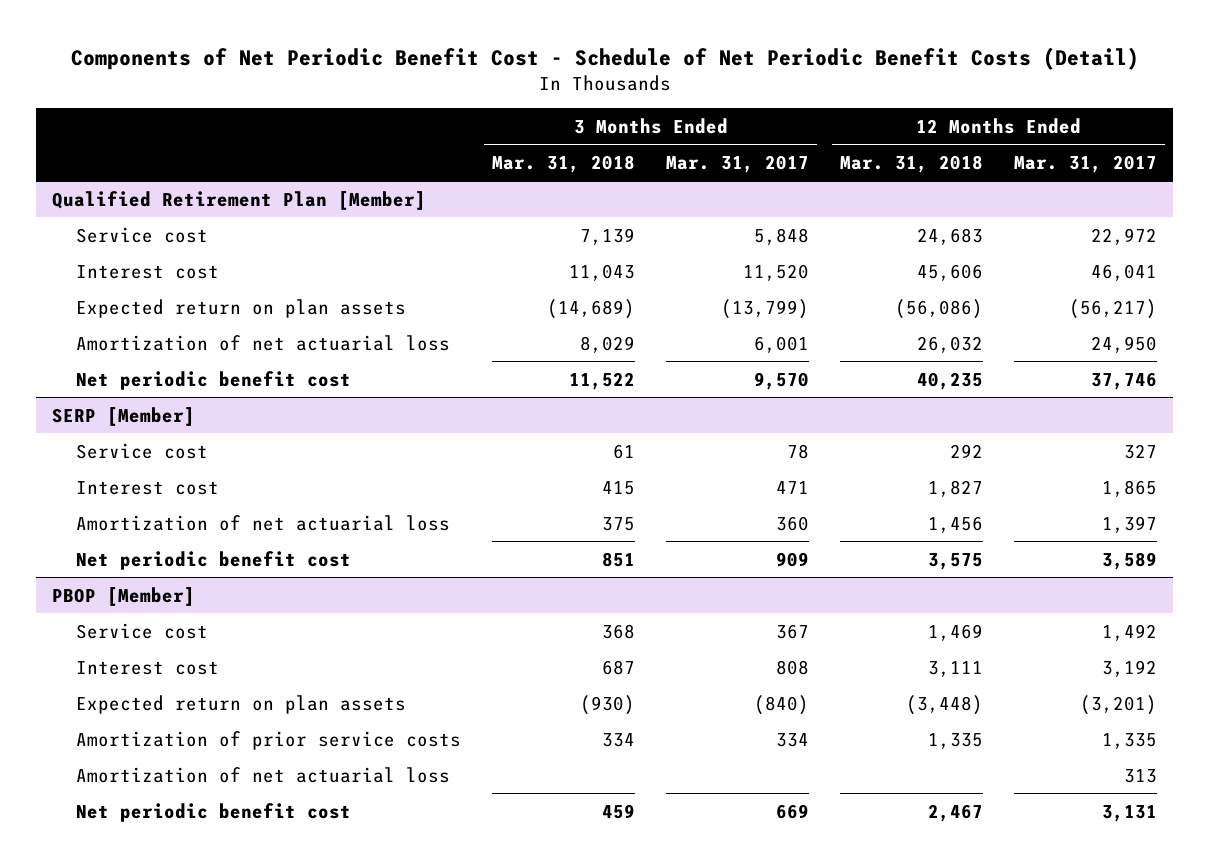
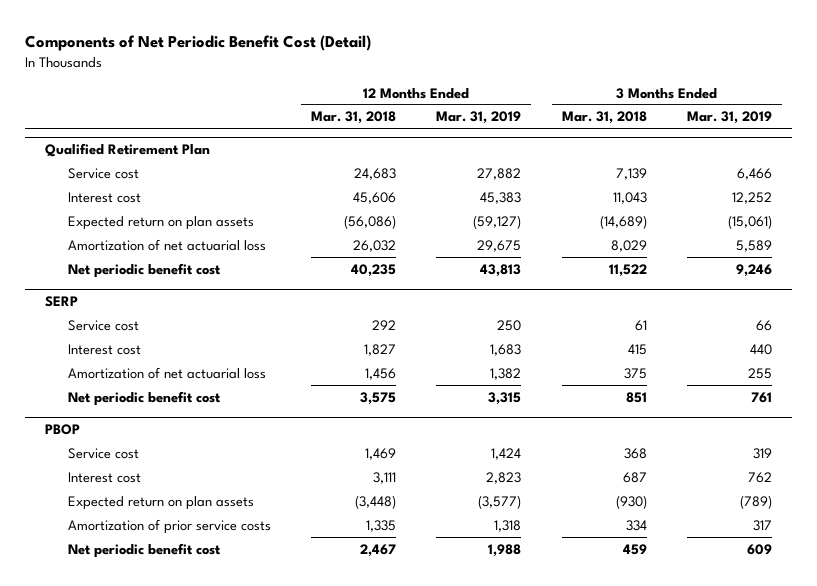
- Components of Net Periodic Benefit Cost - Schedule of Net Periodic Benefit Costs (Detail)
+ Components of Net Periodic Benefit Cost (Detail)
- | 3 Months Ended Mar. 31, 2018 | 3 Months Ended Mar. 31, 2017 | 12 Months Ended Mar. 31, 2018 | 12 Months Ended Mar. 31, 2017
+ | 12 Months Ended Mar. 31, 2018 | 12 Months Ended Mar. 31, 2019 | 3 Months Ended Mar. 31, 2018 | 3 Months Ended Mar. 31, 2019
- Qualified Retirement Plan [Member]
+ Qualified Retirement Plan
- SERP [Member]
+ SERP
- PBOP [Member]
+ PBOP
- Amortization of net actuarial loss | | | | 313

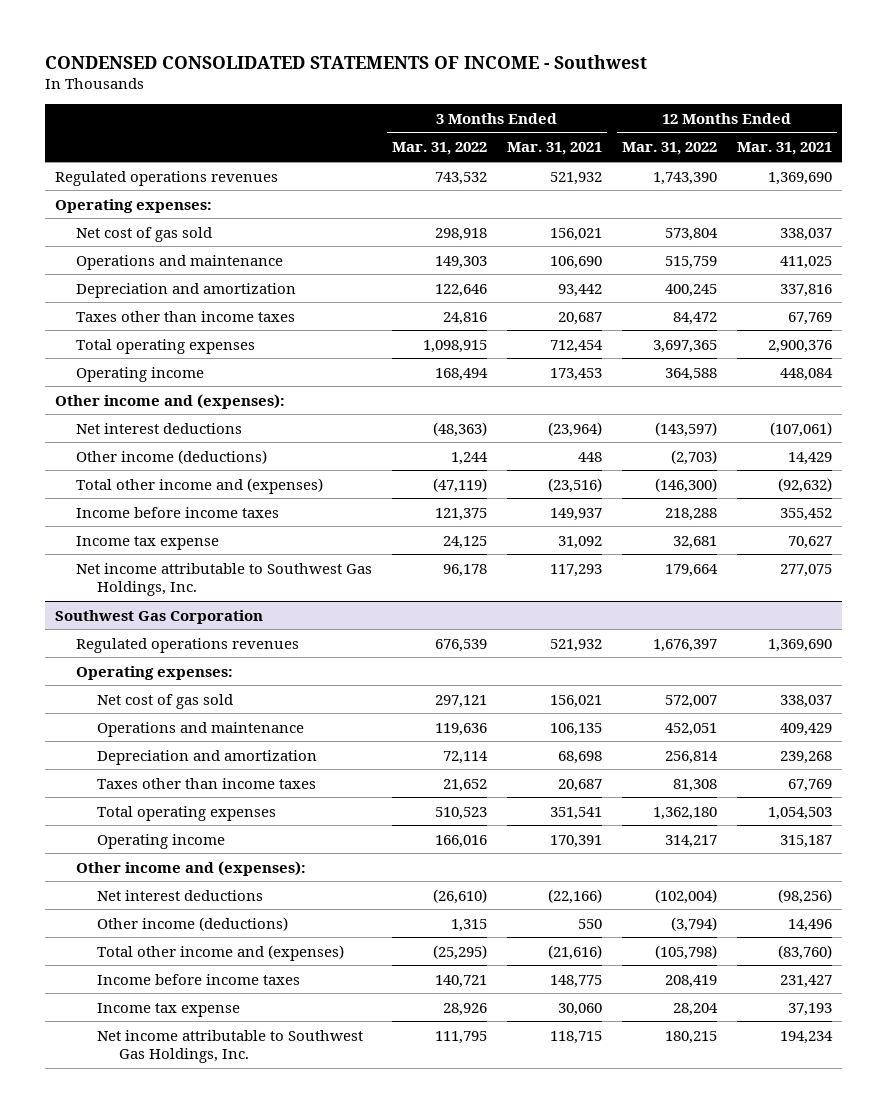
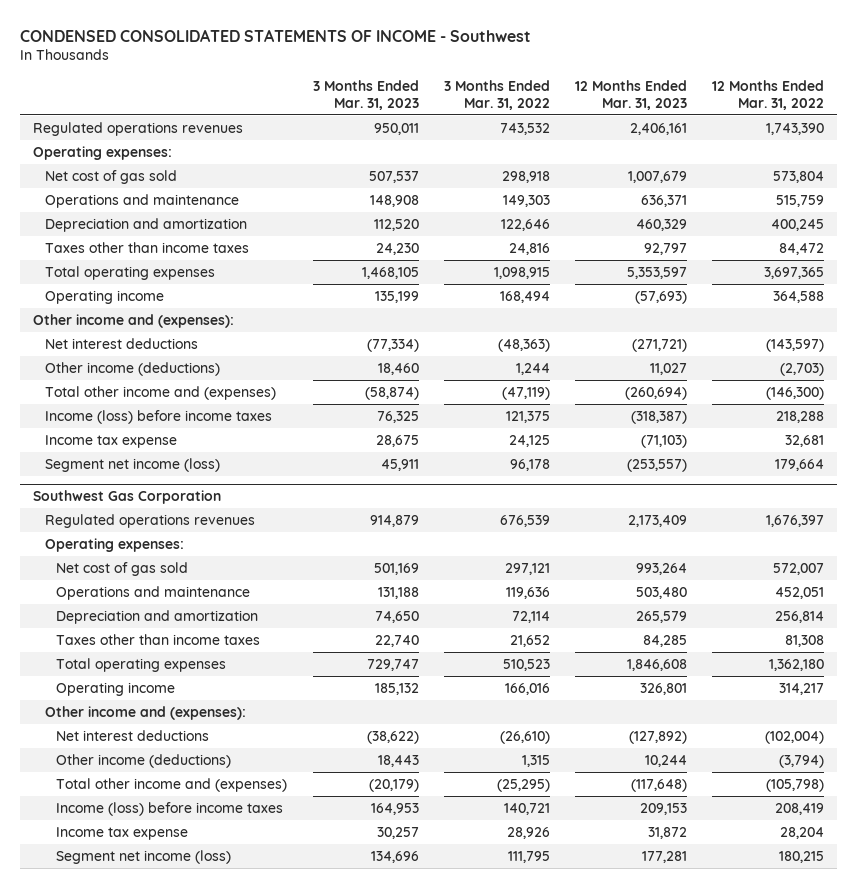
- | 3 Months Ended Mar. 31, 2022 | 3 Months Ended Mar. 31, 2021 | 12 Months Ended Mar. 31, 2022 | 12 Months Ended Mar. 31, 2021
+ | 3 Months Ended Mar. 31, 2023 | 3 Months Ended Mar. 31, 2022 | 12 Months Ended Mar. 31, 2023 | 12 Months Ended Mar. 31, 2022
- Income before income taxes | 121,375 | 149,937 | 218,288 | 355,452
+ Income (loss) before income taxes | 76,325 | 121,375 | (318,387) | 218,288
- Net income attributable to Southwest Gas Holdings, Inc. | 96,178 | 117,293 | 179,664 | 277,075
+ Segment net income (loss) | 45,911 | 96,178 | (253,557) | 179,664
@ Southwest Gas Corporation
- Income before income taxes | 140,721 | 148,775 | 208,419 | 231,427
+ Income (loss) before income taxes | 164,953 | 140,721 | 209,153 | 208,419
- Net income attributable to Southwest Gas Holdings, Inc. | 111,795 | 118,715 | 180,215 | 194,234
+ Segment net income (loss) | 134,696 | 111,795 | 177,281 | 180,215

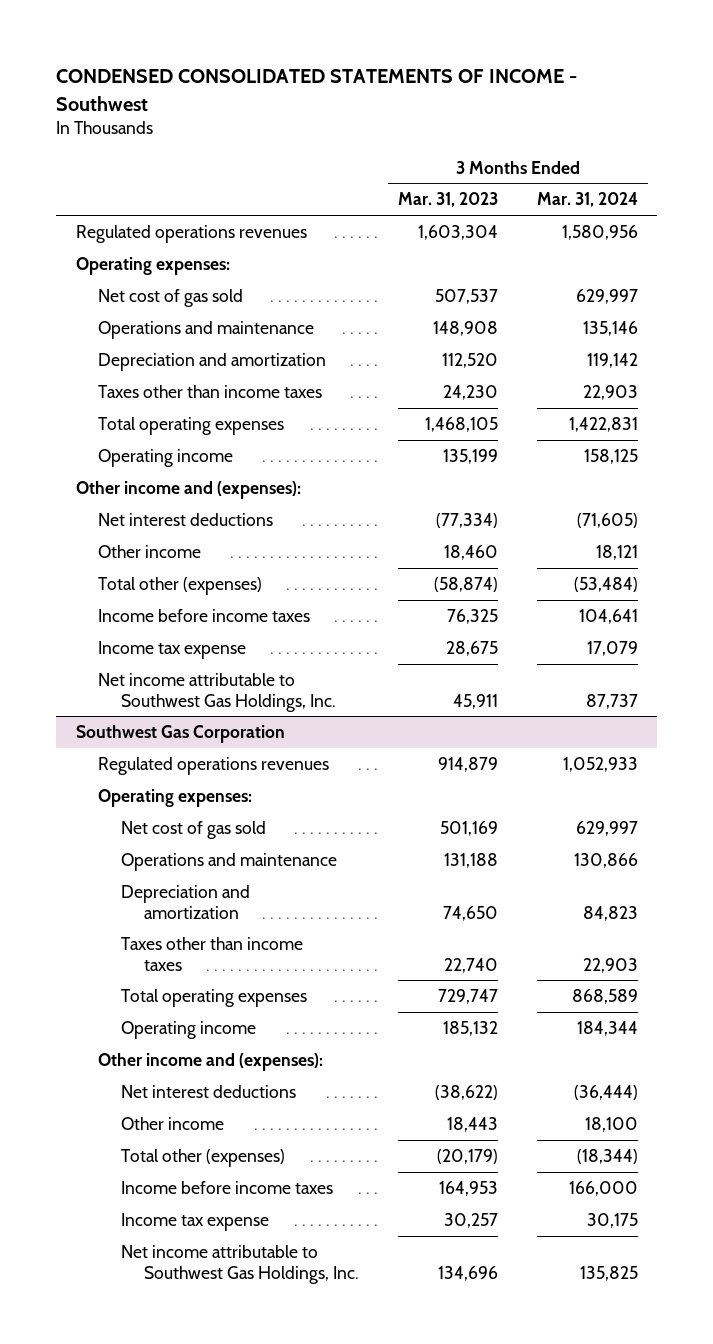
- | 3 Months Ended Mar. 31, 2023 | 3 Months Ended Mar. 31, 2022 | 12 Months Ended Mar. 31, 2023 | 12 Months Ended Mar. 31, 2022
+ | 3 Months Ended Mar. 31, 2023 | 3 Months Ended Mar. 31, 2024
- Regulated operations revenues | 950,011 | 743,532 | 2,406,161 | 1,743,390
+ Regulated operations revenues | 1,603,304 | 1,580,956
- Other income (deductions) | 18,460 | 1,244 | 11,027 | (2,703)
- Total other income and (expenses) | (58,874) | (47,119) | (260,694) | (146,300)
- Income (loss) before income taxes | 76,325 | 121,375 | (318,387) | 218,288
+ Other income | 18,460 | 18,121
+ Total other (expenses) | (58,874) | (53,484)
+ Income before income taxes | 76,325 | 104,641
- Segment net income (loss) | 45,911 | 96,178 | (253,557) | 179,664
+ Net income attributable to Southwest Gas Holdings, Inc. | 45,911 | 87,737
@ Southwest Gas Corporation
- Other income (deductions) | 18,443 | 1,315 | 10,244 | (3,794)
- Total other income and (expenses) | (20,179) | (25,295) | (117,648) | (105,798)
- Income (loss) before income taxes | 164,953 | 140,721 | 209,153 | 208,419
+ Other income | 18,443 | 18,100
+ Total other (expenses) | (20,179) | (18,344)
+ Income before income taxes | 164,953 | 166,000
- Segment net income (loss) | 134,696 | 111,795 | 177,281 | 180,215
+ Net income attributable to Southwest Gas Holdings, Inc. | 134,696 | 135,825

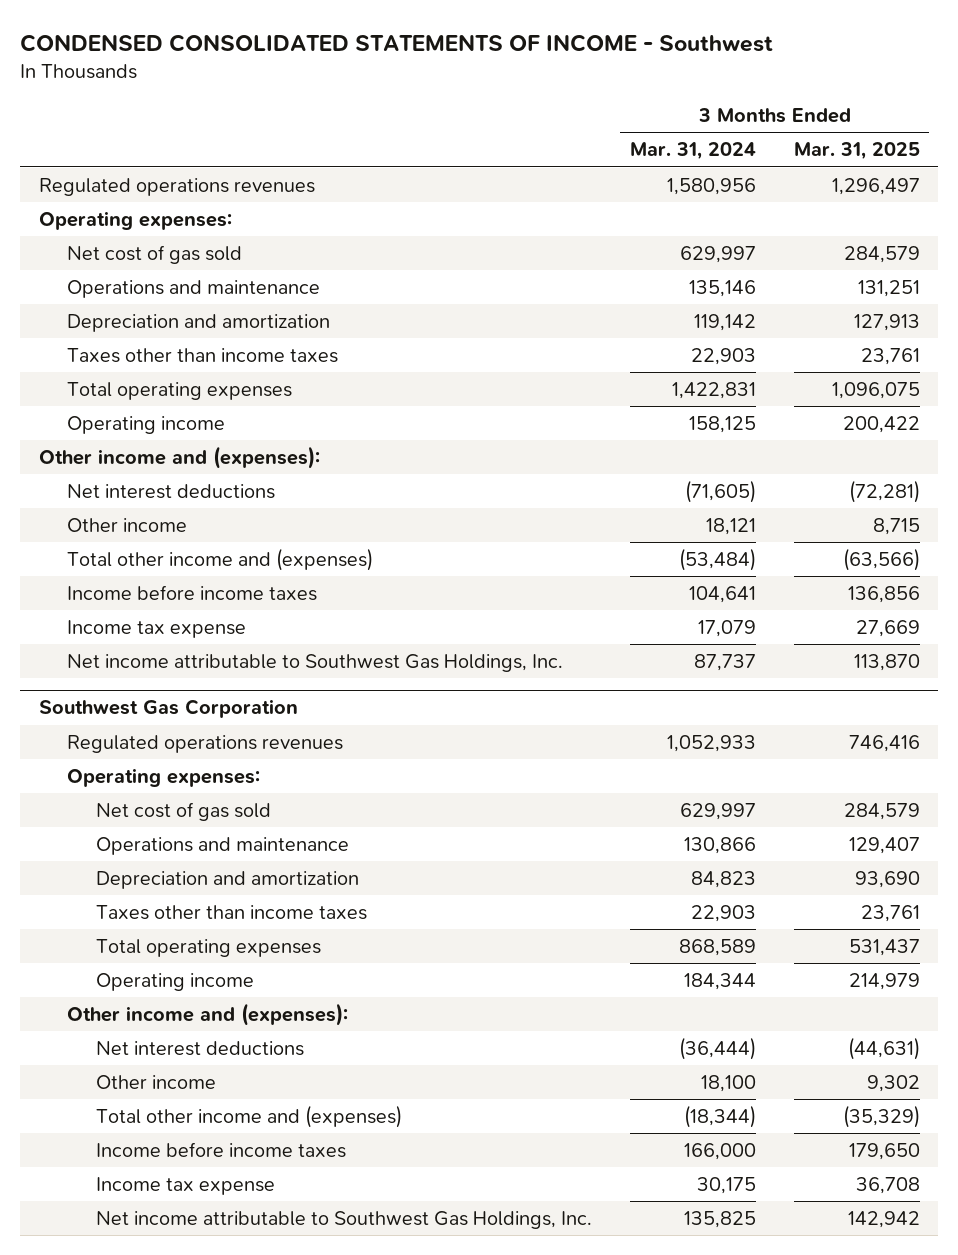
- | 3 Months Ended Mar. 31, 2023 | 3 Months Ended Mar. 31, 2024
+ | 3 Months Ended Mar. 31, 2024 | 3 Months Ended Mar. 31, 2025
- Total other (expenses) | (58,874) | (53,484)
+ Total other income and (expenses) | (53,484) | (63,566)
@ Southwest Gas Corporation
- Total other (expenses) | (20,179) | (18,344)
+ Total other income and (expenses) | (18,344) | (35,329)

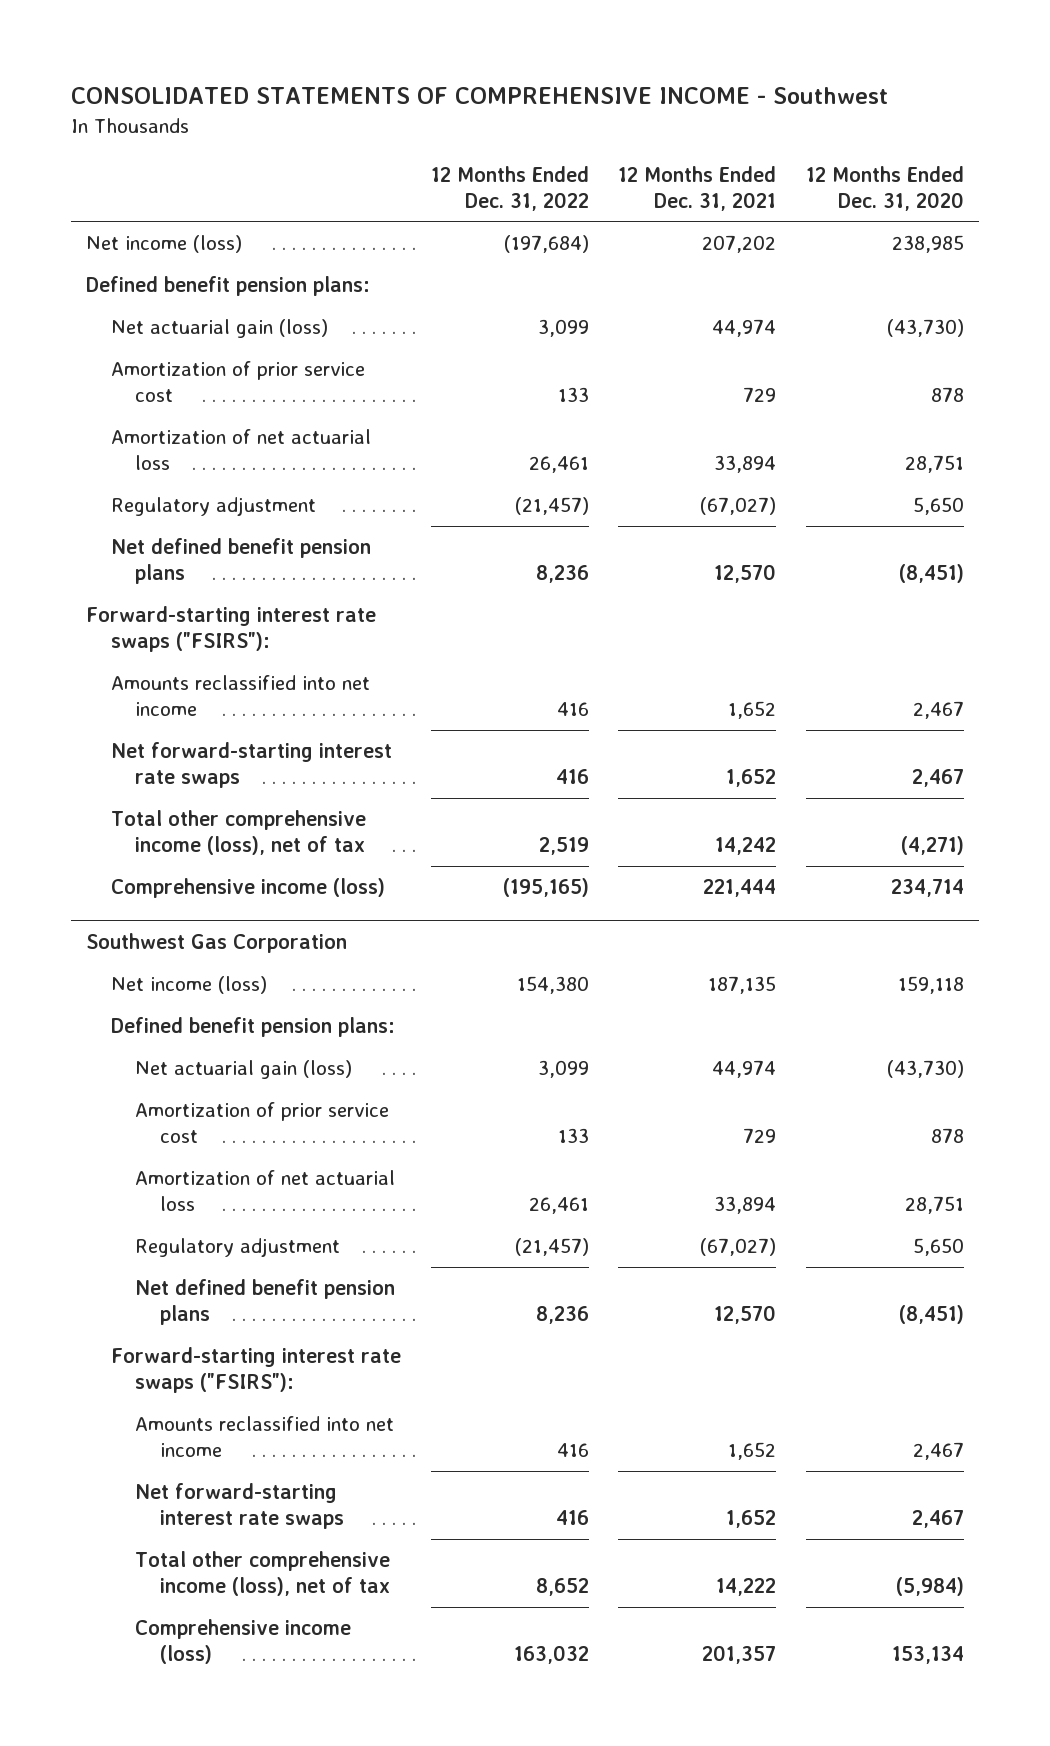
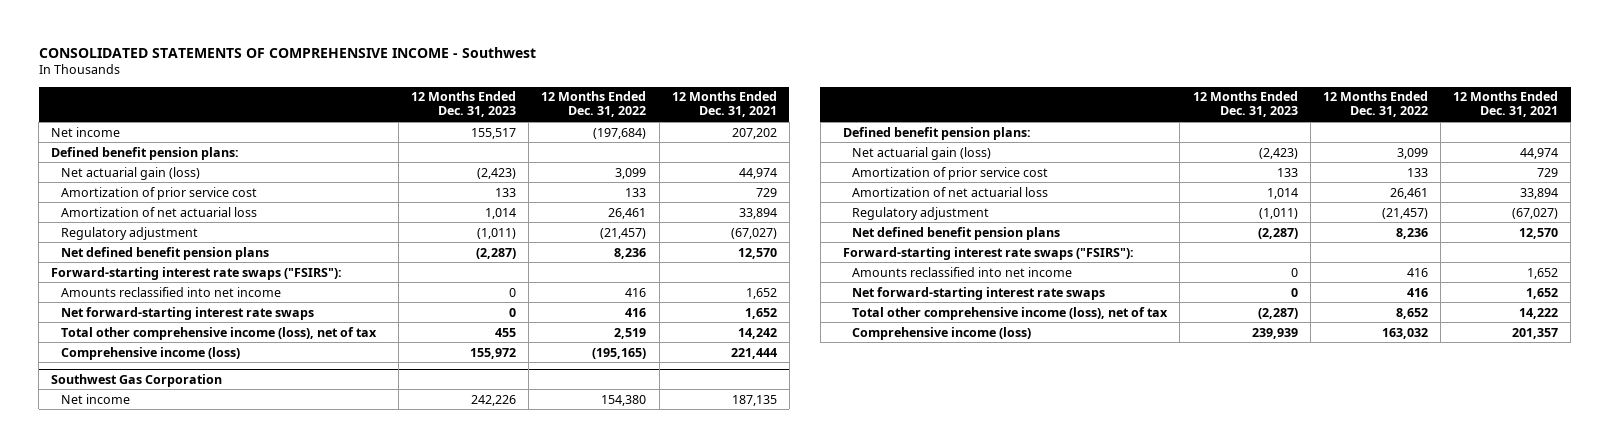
- | 12 Months Ended Dec. 31, 2022 | 12 Months Ended Dec. 31, 2021 | 12 Months Ended Dec. 31, 2020
+ | 12 Months Ended Dec. 31, 2023 | 12 Months Ended Dec. 31, 2022 | 12 Months Ended Dec. 31, 2021
- Net income (loss) | (197,684) | 207,202 | 238,985
+ Net income | 155,517 | (197,684) | 207,202
@ Southwest Gas Corporation
- Net income (loss) | 154,380 | 187,135 | 159,118
+ Net income | 242,226 | 154,380 | 187,135

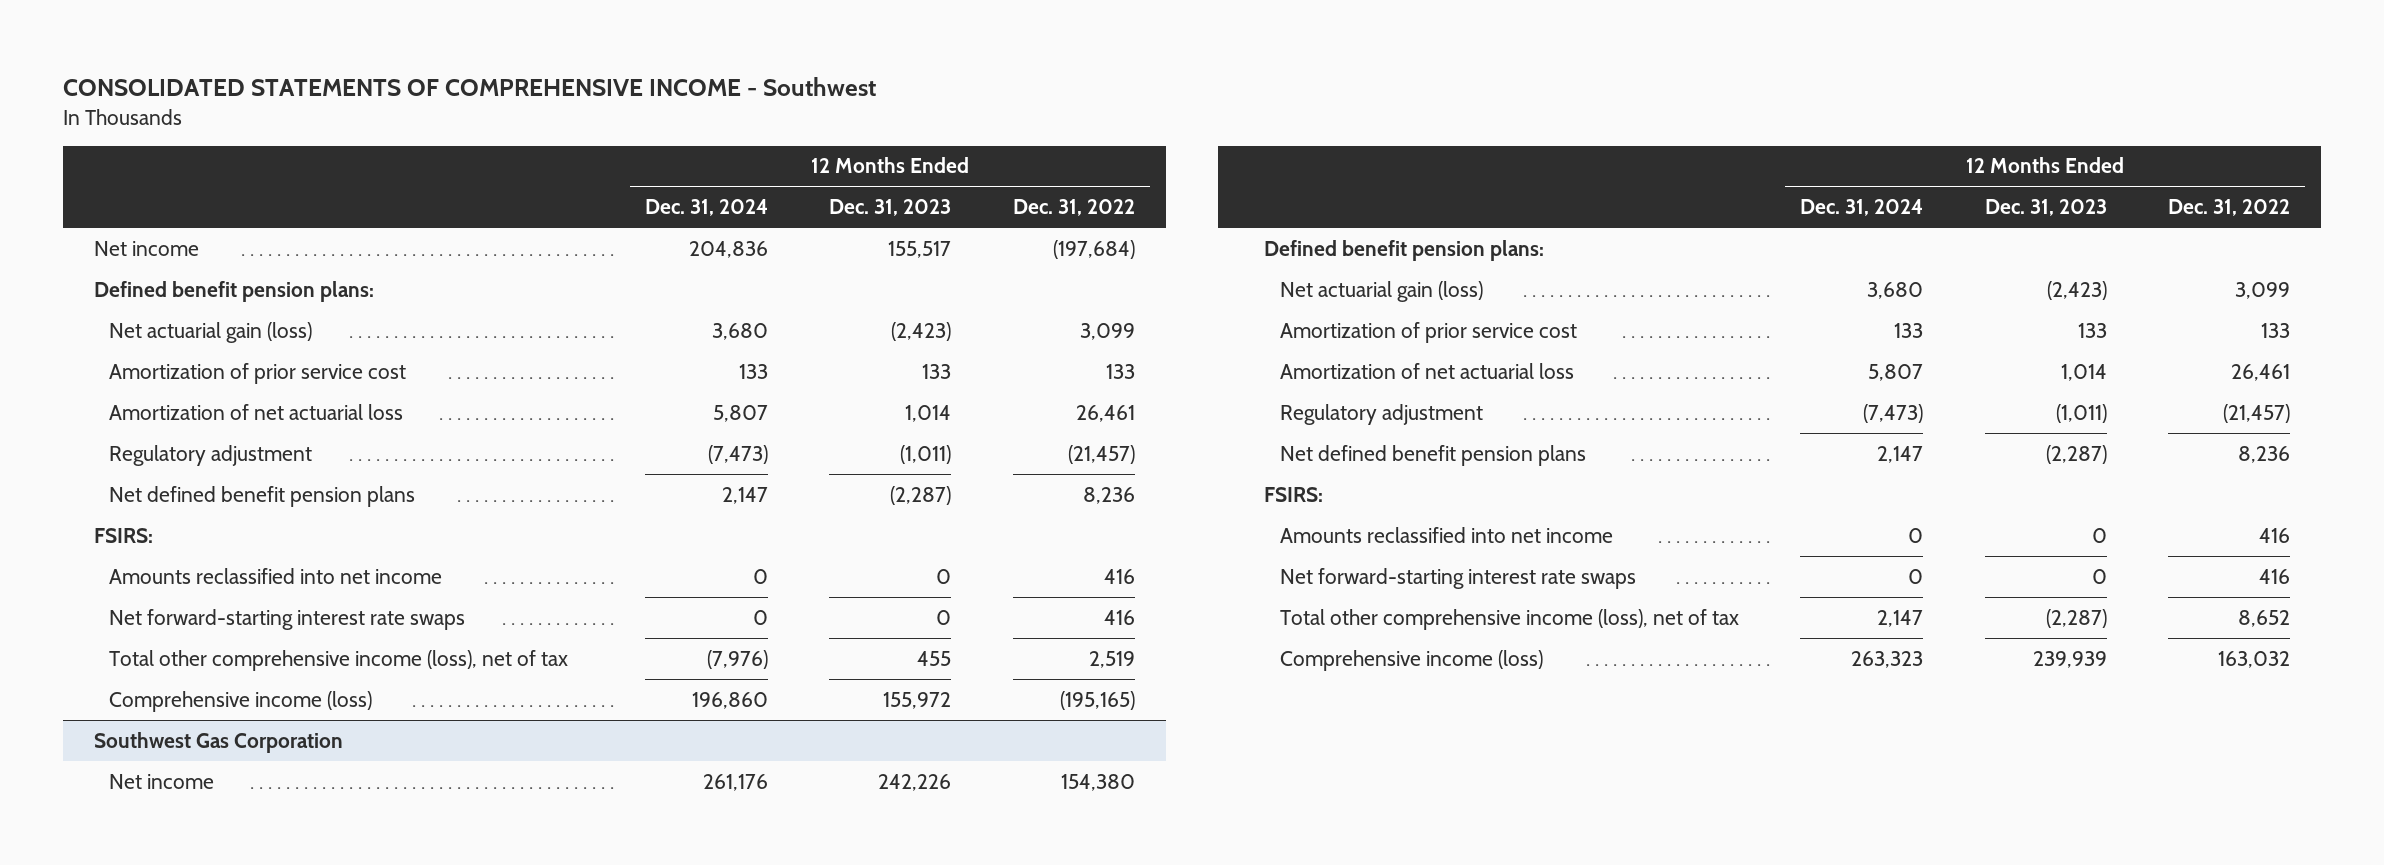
- | 12 Months Ended Dec. 31, 2023 | 12 Months Ended Dec. 31, 2022 | 12 Months Ended Dec. 31, 2021
+ | 12 Months Ended Dec. 31, 2024 | 12 Months Ended Dec. 31, 2023 | 12 Months Ended Dec. 31, 2022
- Forward-starting interest rate swaps ("FSIRS"):
+ FSIRS:
@ Southwest Gas Corporation
- Forward-starting interest rate swaps ("FSIRS"):
+ FSIRS:

